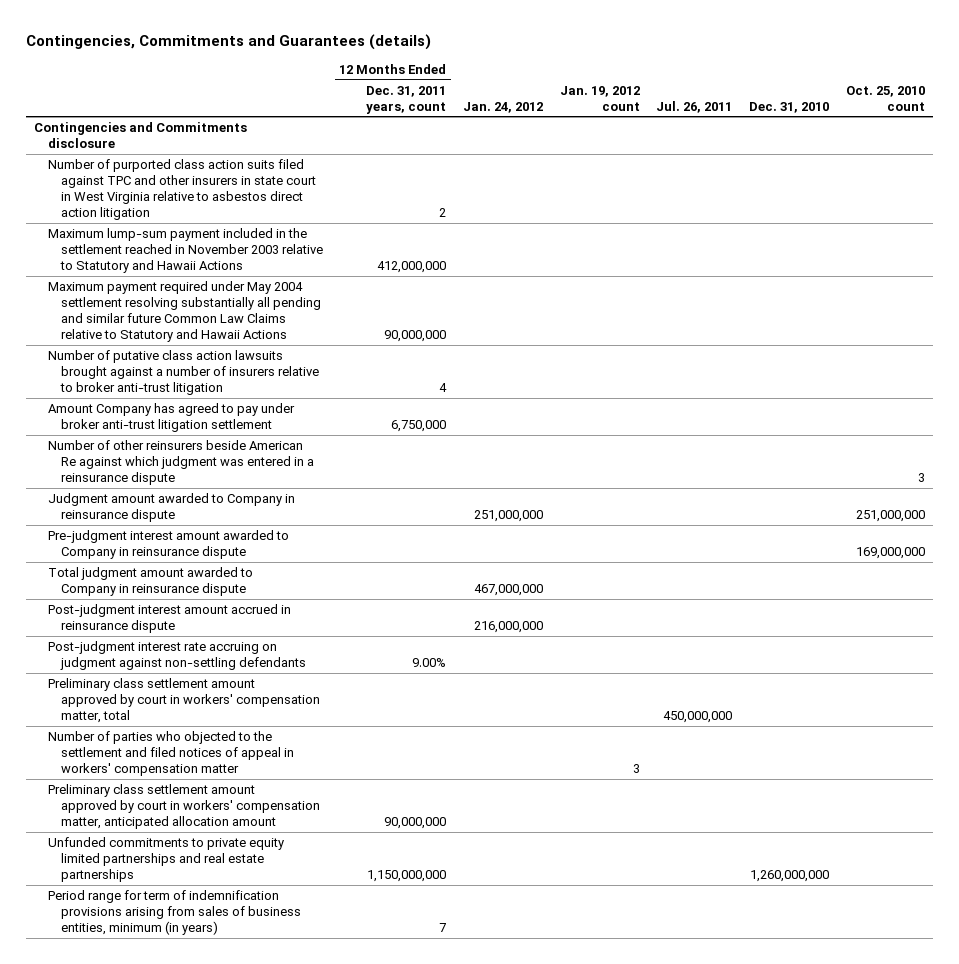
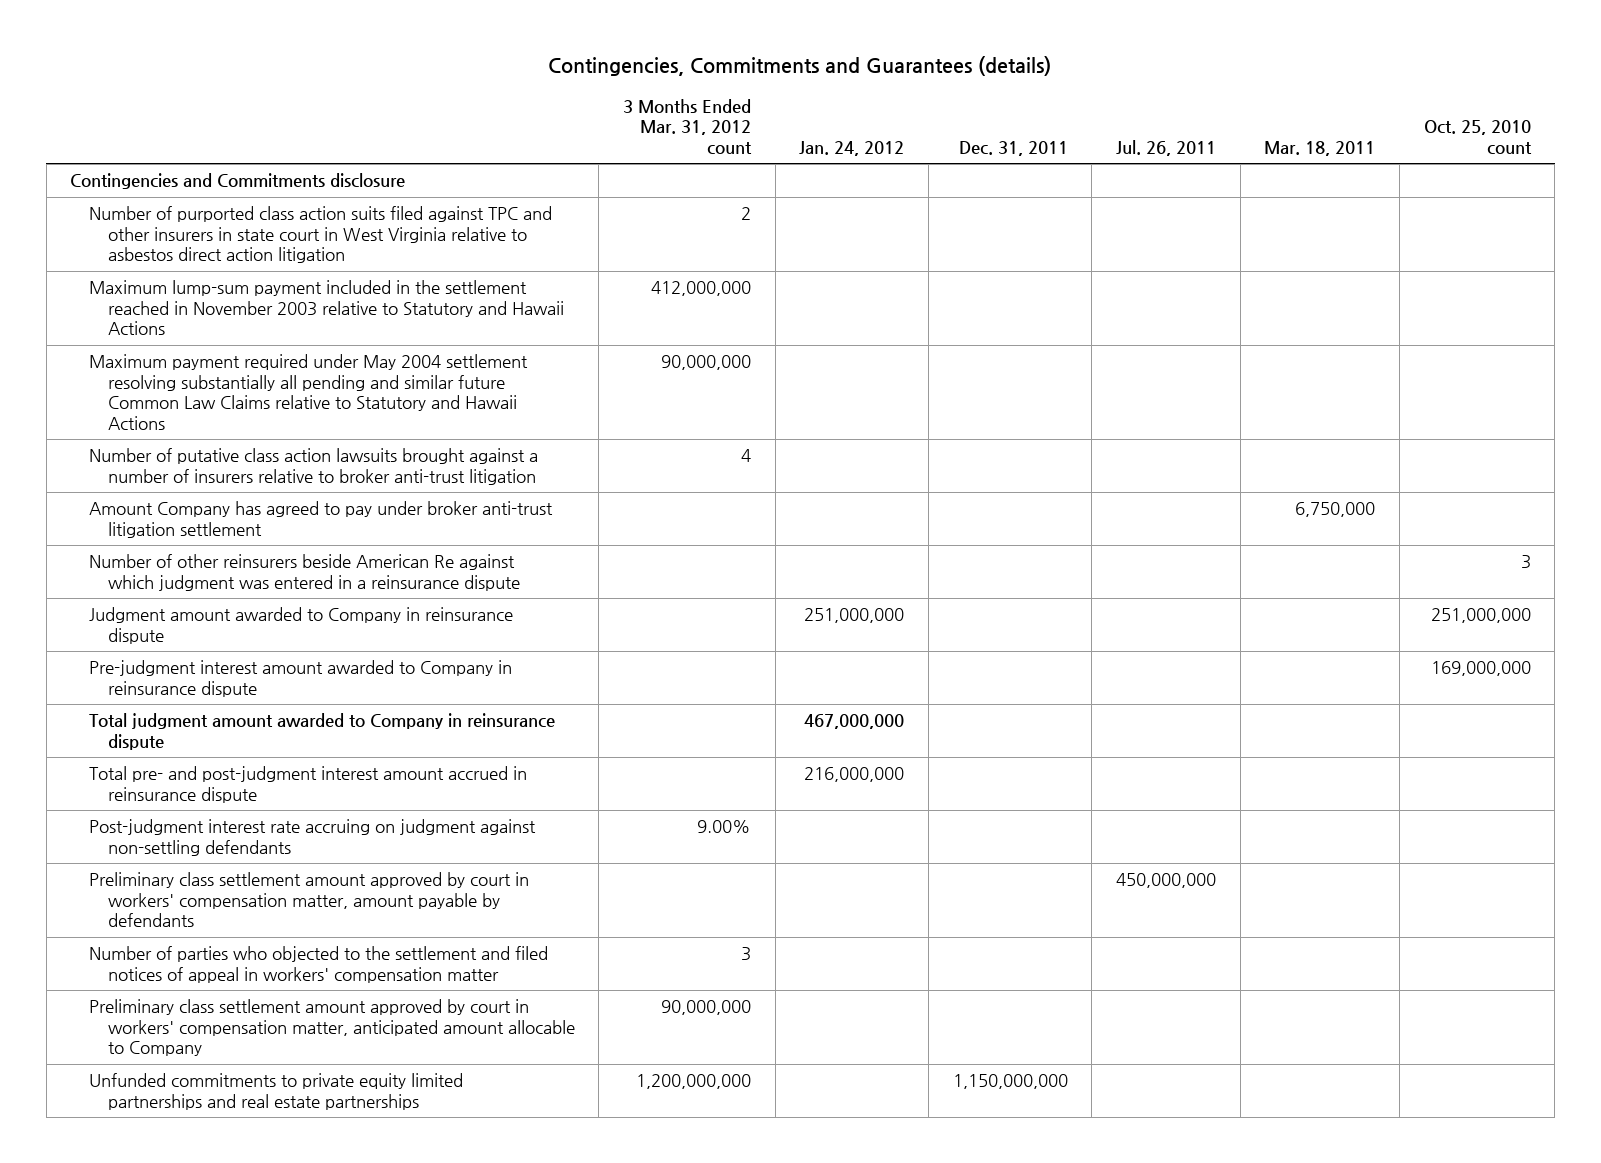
- | 12 Months Ended Dec. 31, 2011 years, count | Jan. 24, 2012 | Jan. 19, 2012 count | Jul. 26, 2011 | Dec. 31, 2010 | Oct. 25, 2010 count
+ | 3 Months Ended Mar. 31, 2012 count | Jan. 24, 2012 | Dec. 31, 2011 | Jul. 26, 2011 | Mar. 18, 2011 | Oct. 25, 2010 count
- Post-judgment interest amount accrued in reinsurance dispute | | 216,000,000 | | | |
+ Total pre- and post-judgment interest amount accrued in reinsurance dispute | | 216,000,000 | | | |
- Preliminary class settlement amount approved by court in workers' compensation matter, total | | | | 450,000,000 | |
+ Preliminary class settlement amount approved by court in workers' compensation matter, amount payable by defendants | | | | 450,000,000 | |
- Preliminary class settlement amount approved by court in workers' compensation matter, anticipated allocation amount | 90,000,000 | | | | |
+ Preliminary class settlement amount approved by court in workers' compensation matter, anticipated amount allocable to Company | 90,000,000 | | | | |
- Period range for term of indemnification provisions arising from sales of business entities, minimum (in years) | 7 | | | | |

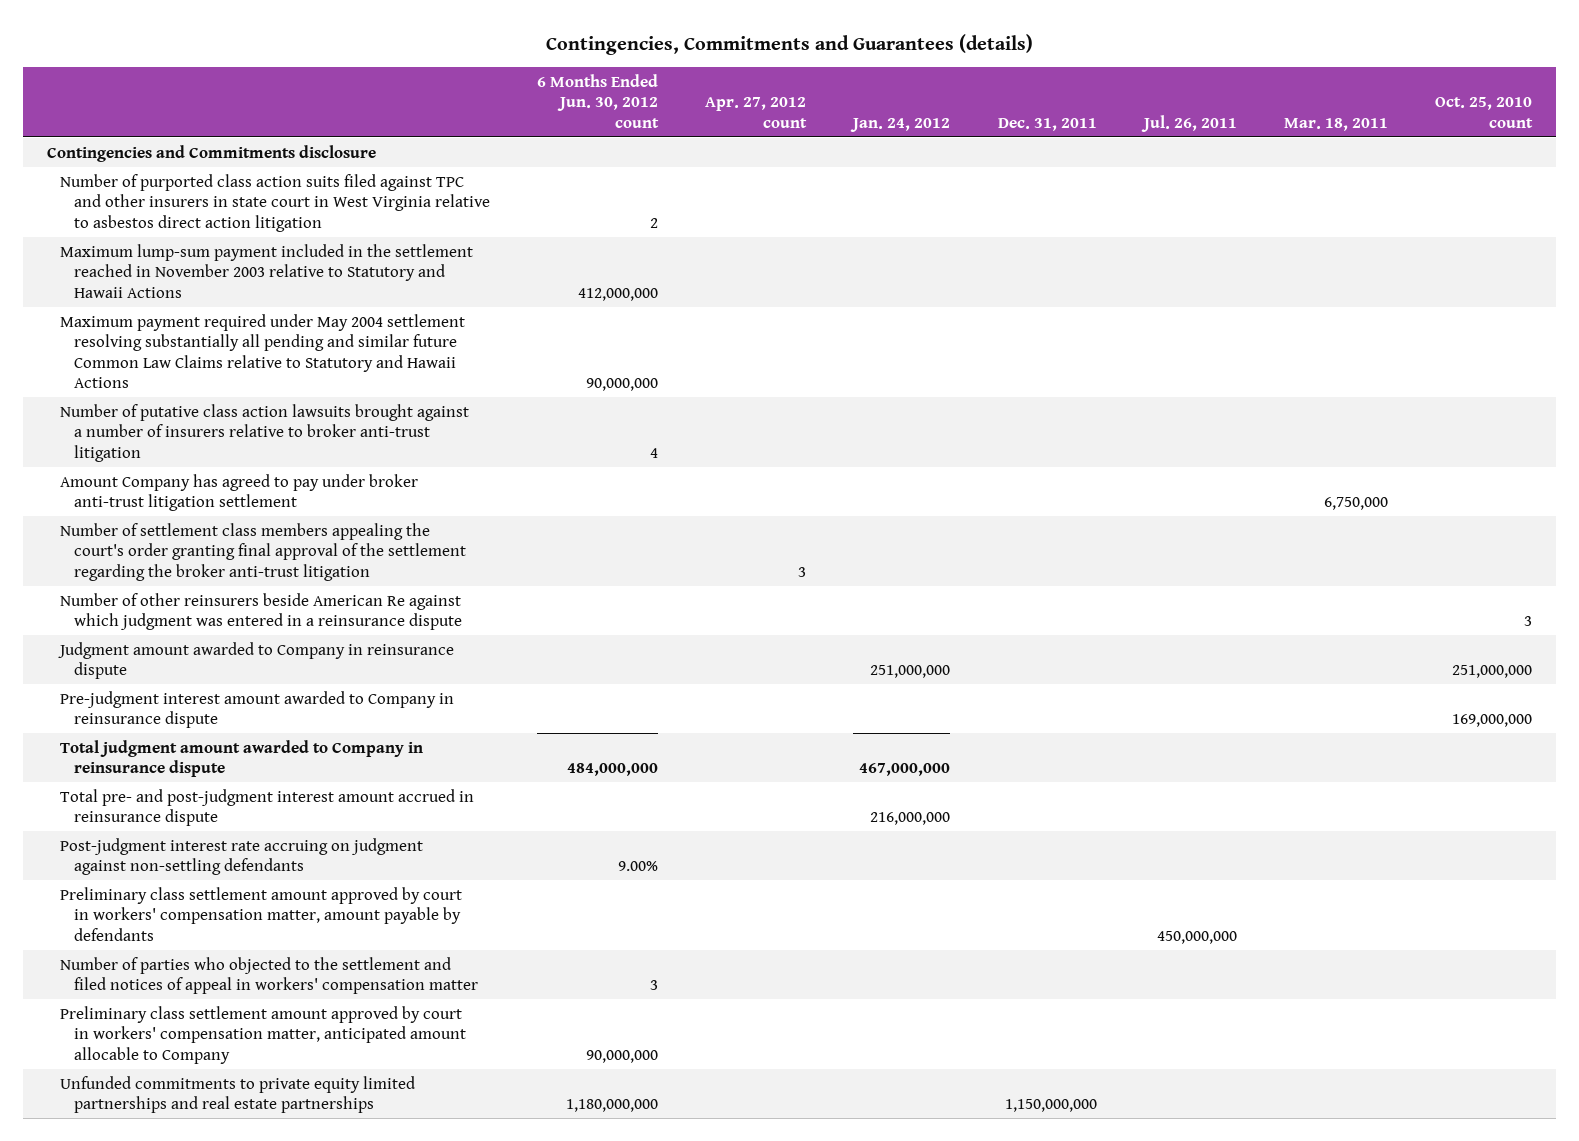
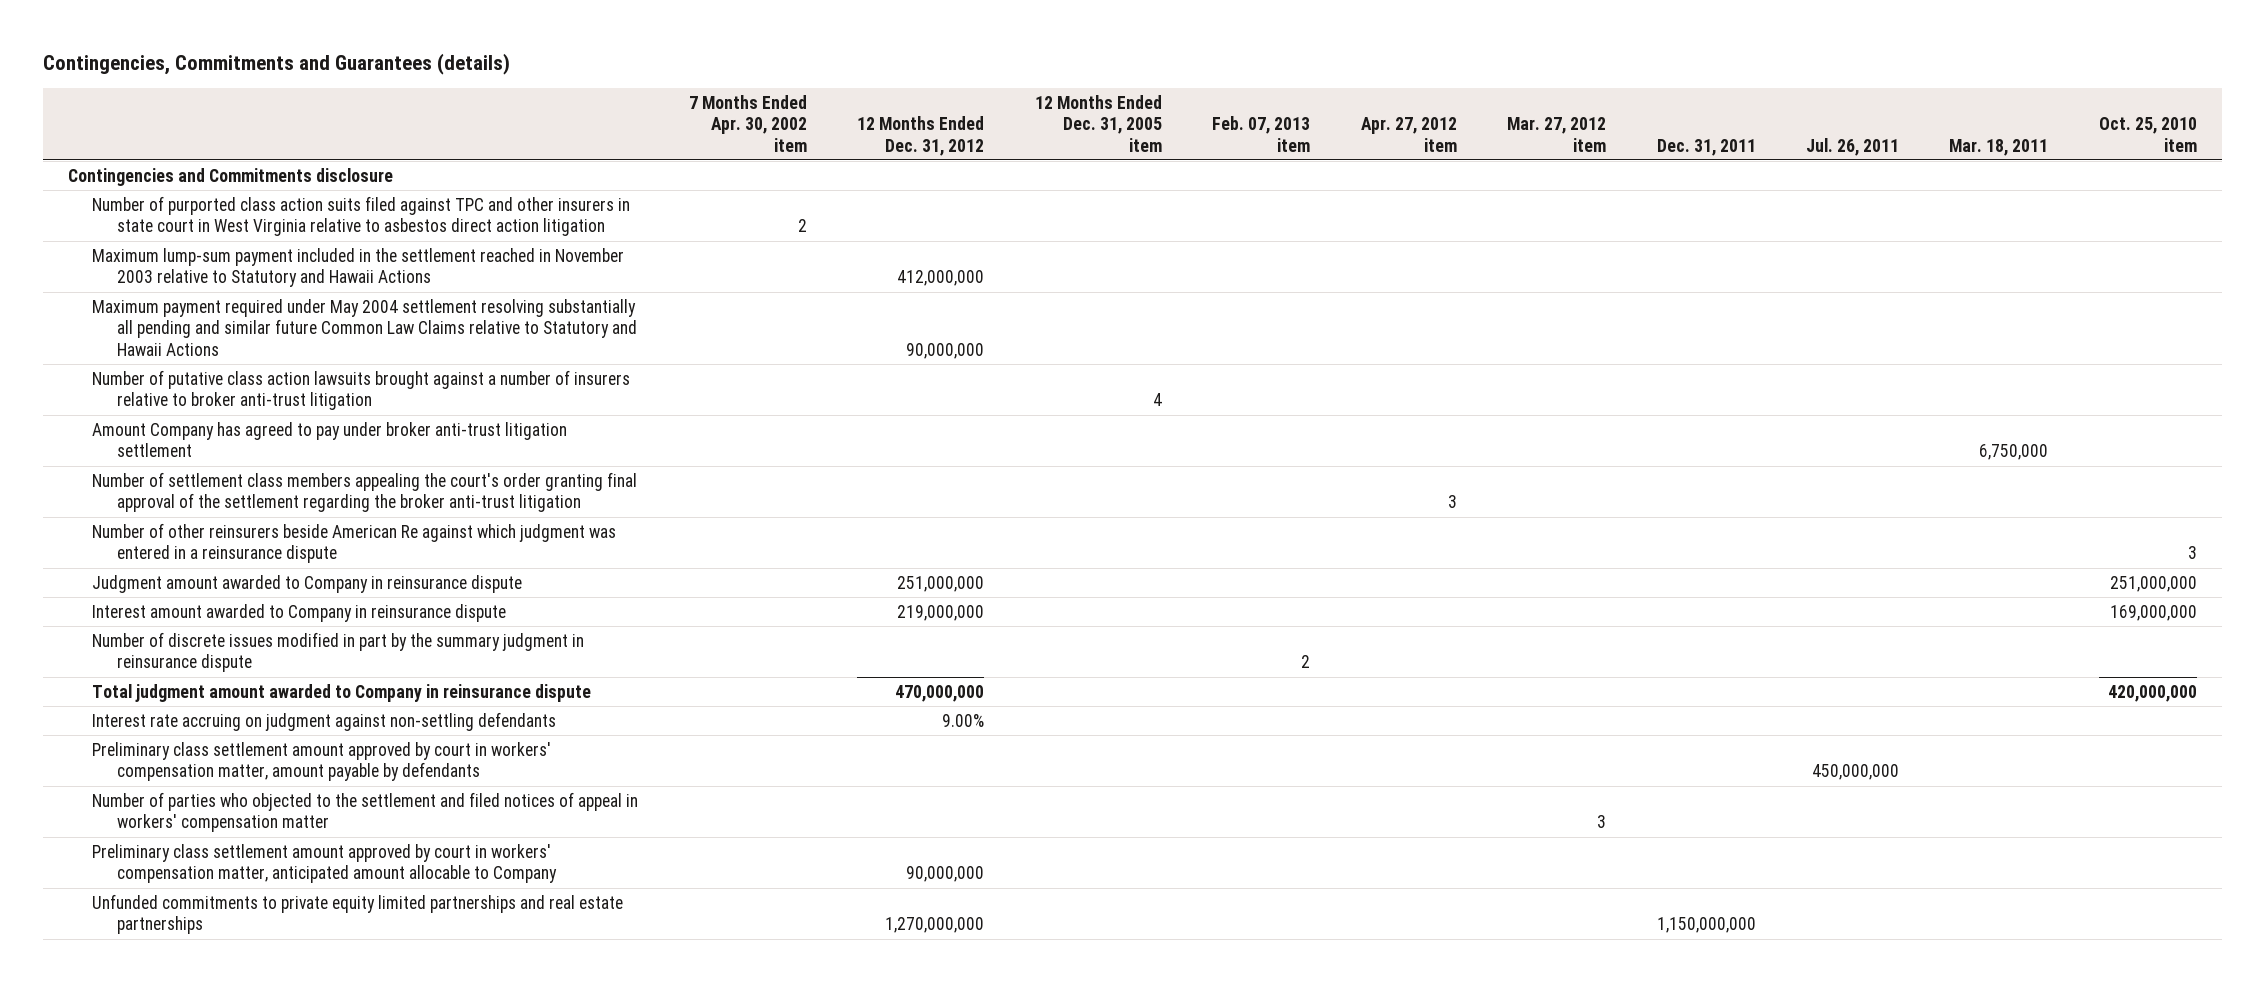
- | 6 Months Ended Jun. 30, 2012 count | Apr. 27, 2012 count | Jan. 24, 2012 | Dec. 31, 2011 | Jul. 26, 2011 | Mar. 18, 2011 | Oct. 25, 2010 count
+ | 7 Months Ended Apr. 30, 2002 item | 12 Months Ended Dec. 31, 2012 | 12 Months Ended Dec. 31, 2005 item | Feb. 07, 2013 item | Apr. 27, 2012 item | Mar. 27, 2012 item | Dec. 31, 2011 | Jul. 26, 2011 | Mar. 18, 2011 | Oct. 25, 2010 item
- Pre-judgment interest amount awarded to Company in reinsurance dispute | | | | | | | 169,000,000
+ Interest amount awarded to Company in reinsurance dispute | | 219,000,000 | | | | | | | | 169,000,000
+ Number of discrete issues modified in part by the summary judgment in reinsurance dispute | | | | 2 | | | | | |
- Total pre- and post-judgment interest amount accrued in reinsurance dispute | | | 216,000,000 | | | |
- Post-judgment interest rate accruing on judgment against non-settling defendants | 9.00% | | | | | |
+ Interest rate accruing on judgment against non-settling defendants | | 9.00% | | | | | | | |

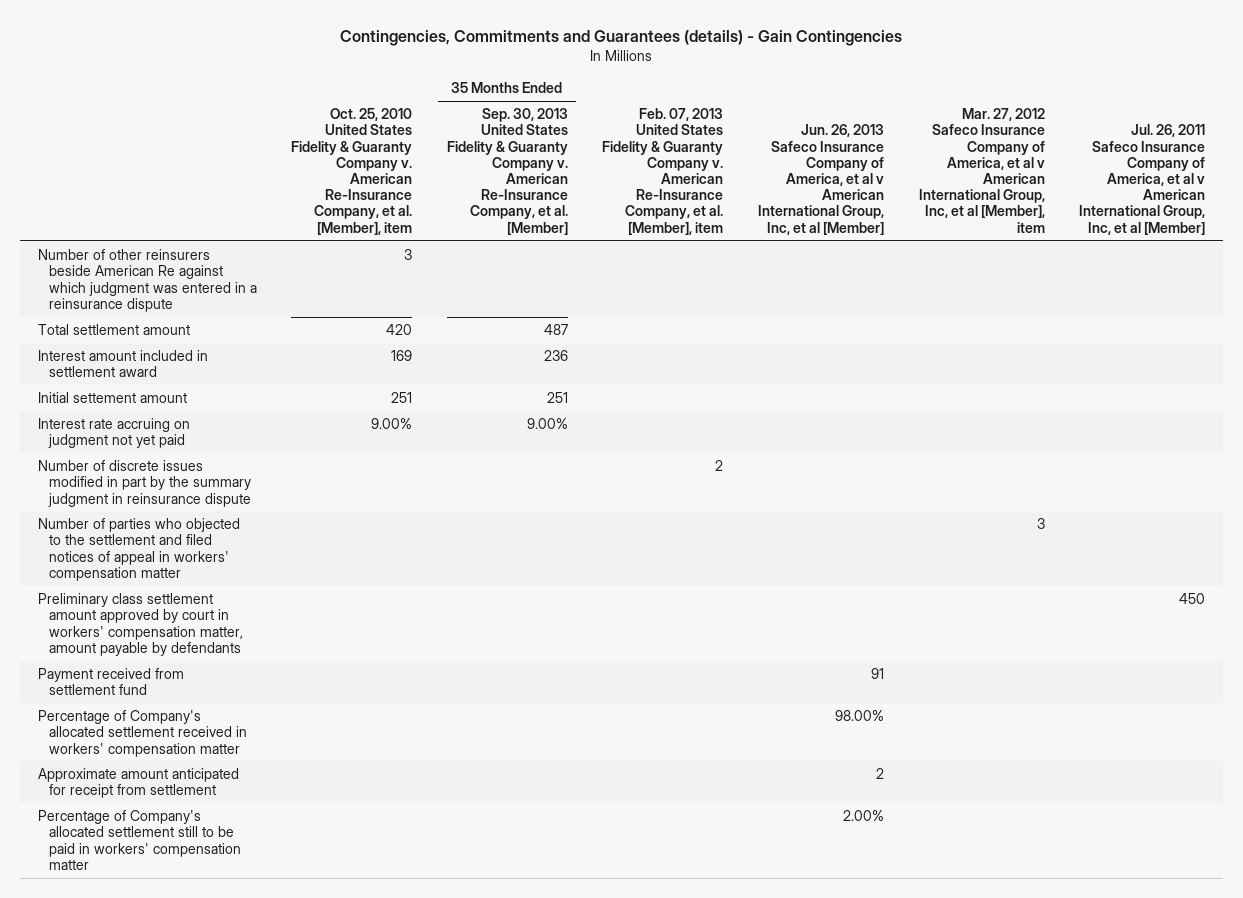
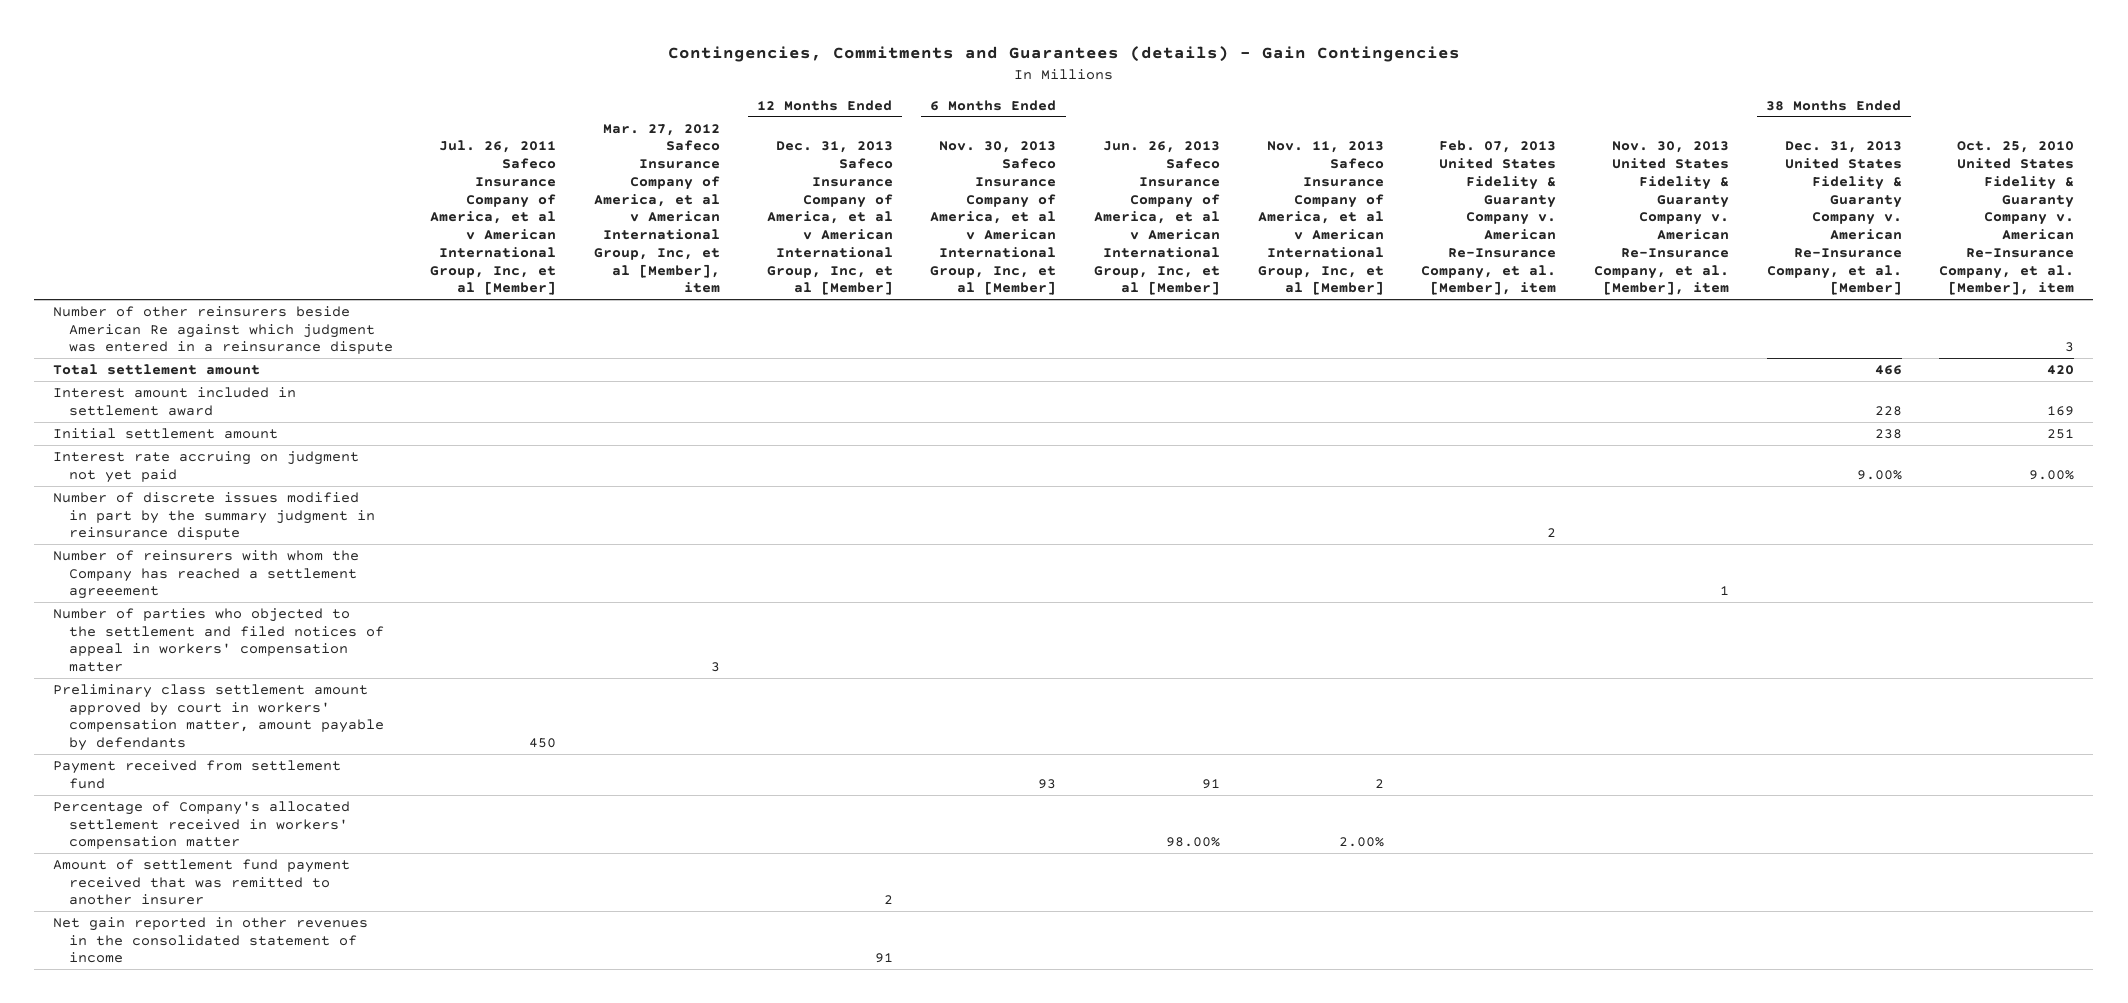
- | Oct. 25, 2010 United States Fidelity & Guaranty Company v. American Re-Insurance Company, et al. [Member], item | 35 Months Ended Sep. 30, 2013 United States Fidelity & Guaranty Company v. American Re-Insurance Company, et al. [Member] | Feb. 07, 2013 United States Fidelity & Guaranty Company v. American Re-Insurance Company, et al. [Member], item | Jun. 26, 2013 Safeco Insurance Company of America, et al v American International Group, Inc, et al [Member] | Mar. 27, 2012 Safeco Insurance Company of America, et al v American International Group, Inc, et al [Member], item | Jul. 26, 2011 Safeco Insurance Company of America, et al v American International Group, Inc, et al [Member]
+ | Jul. 26, 2011 Safeco Insurance Company of America, et al v American International Group, Inc, et al [Member] | Mar. 27, 2012 Safeco Insurance Company of America, et al v American International Group, Inc, et al [Member], item | 12 Months Ended Dec. 31, 2013 Safeco Insurance Company of America, et al v American International Group, Inc, et al [Member] | 6 Months Ended Nov. 30, 2013 Safeco Insurance Company of America, et al v American International Group, Inc, et al [Member] | Jun. 26, 2013 Safeco Insurance Company of America, et al v American International Group, Inc, et al [Member] | Nov. 11, 2013 Safeco Insurance Company of America, et al v American International Group, Inc, et al [Member] | Feb. 07, 2013 United States Fidelity & Guaranty Company v. American Re-Insurance Company, et al. [Member], item | Nov. 30, 2013 United States Fidelity & Guaranty Company v. American Re-Insurance Company, et al. [Member], item | 38 Months Ended Dec. 31, 2013 United States Fidelity & Guaranty Company v. American Re-Insurance Company, et al. [Member] | Oct. 25, 2010 United States Fidelity & Guaranty Company v. American Re-Insurance Company, et al. [Member], item
- Initial settement amount | 251 | 251 | | | |
+ Initial settlement amount | | | | | | | | | 238 | 251
+ Number of reinsurers with whom the Company has reached a settlement agreeement | | | | | | | | 1 | |
- Approximate amount anticipated for receipt from settlement | | | | 2 | |
- Percentage of Company's allocated settlement still to be paid in workers' compensation matter | | | | 2.00% | |
+ Amount of settlement fund payment received that was remitted to another insurer | | | 2 | | | | | | |
+ Net gain reported in other revenues in the consolidated statement of income | | | 91 | | | | | | |

